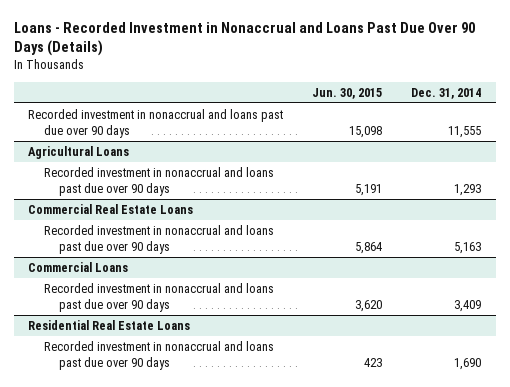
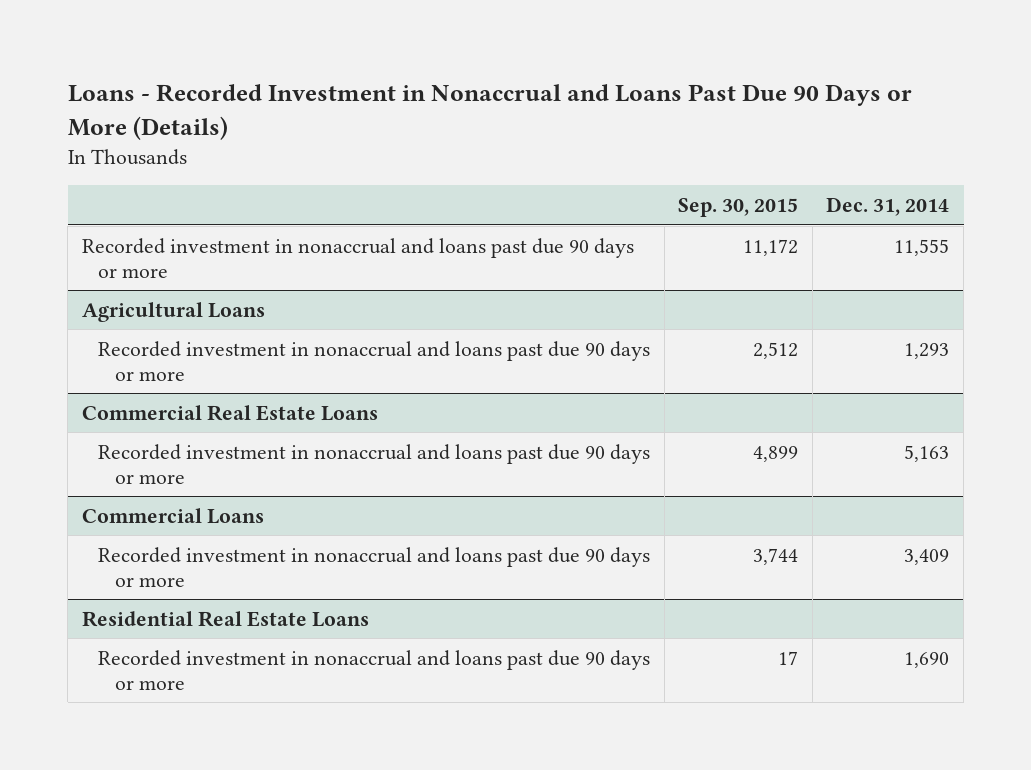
- Loans - Recorded Investment in Nonaccrual and Loans Past Due Over 90 Days (Details)
+ Loans - Recorded Investment in Nonaccrual and Loans Past Due 90 Days or More (Details)
- | Jun. 30, 2015 | Dec. 31, 2014
+ | Sep. 30, 2015 | Dec. 31, 2014
- Recorded investment in nonaccrual and loans past due over 90 days | 15,098 | 11,555
+ Recorded investment in nonaccrual and loans past due 90 days or more | 11,172 | 11,555
@ Agricultural Loans
- Recorded investment in nonaccrual and loans past due over 90 days | 5,191 | 1,293
+ Recorded investment in nonaccrual and loans past due 90 days or more | 2,512 | 1,293
@ Commercial Real Estate Loans
- Recorded investment in nonaccrual and loans past due over 90 days | 5,864 | 5,163
+ Recorded investment in nonaccrual and loans past due 90 days or more | 4,899 | 5,163
@ Commercial Loans
- Recorded investment in nonaccrual and loans past due over 90 days | 3,620 | 3,409
+ Recorded investment in nonaccrual and loans past due 90 days or more | 3,744 | 3,409
@ Residential Real Estate Loans
- Recorded investment in nonaccrual and loans past due over 90 days | 423 | 1,690
+ Recorded investment in nonaccrual and loans past due 90 days or more | 17 | 1,690

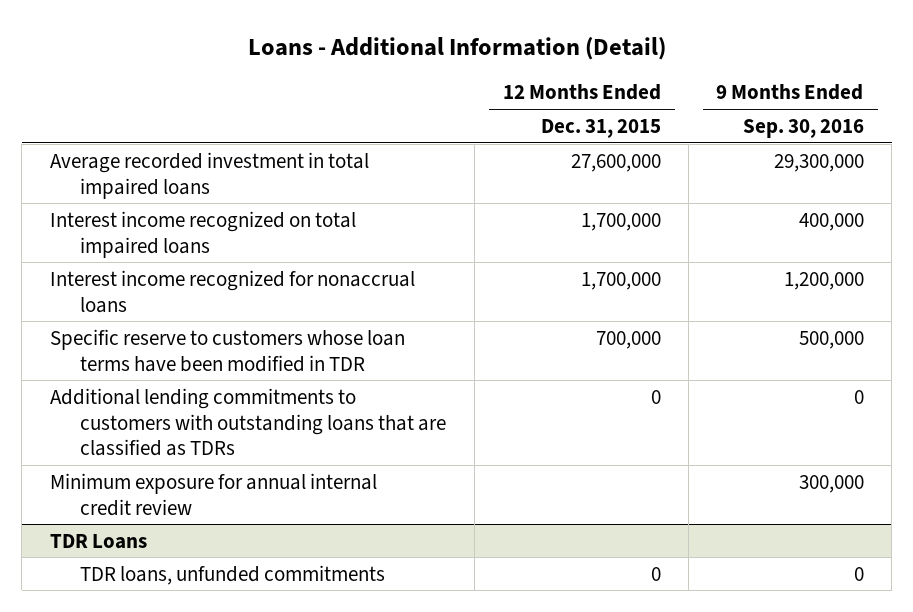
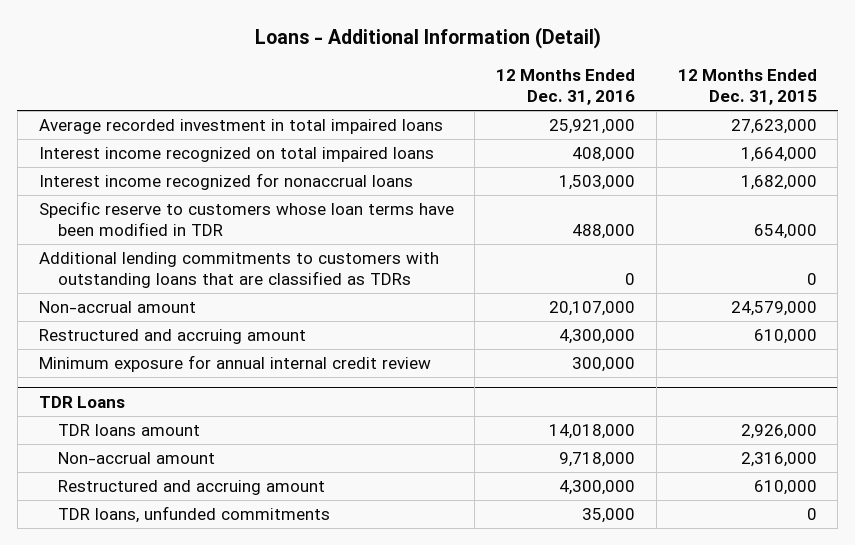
- | 12 Months Ended Dec. 31, 2015 | 9 Months Ended Sep. 30, 2016
+ | 12 Months Ended Dec. 31, 2016 | 12 Months Ended Dec. 31, 2015
- Average recorded investment in total impaired loans | 27,600,000 | 29,300,000
- Interest income recognized on total impaired loans | 1,700,000 | 400,000
- Interest income recognized for nonaccrual loans | 1,700,000 | 1,200,000
- Specific reserve to customers whose loan terms have been modified in TDR | 700,000 | 500,000
+ Average recorded investment in total impaired loans | 25,921,000 | 27,623,000
+ Interest income recognized on total impaired loans | 408,000 | 1,664,000
+ Interest income recognized for nonaccrual loans | 1,503,000 | 1,682,000
+ Specific reserve to customers whose loan terms have been modified in TDR | 488,000 | 654,000
+ Non-accrual amount | 20,107,000 | 24,579,000
+ Restructured and accruing amount | 4,300,000 | 610,000
@ TDR Loans
+ TDR loans amount | 14,018,000 | 2,926,000
+ Non-accrual amount | 9,718,000 | 2,316,000
+ Restructured and accruing amount | 4,300,000 | 610,000

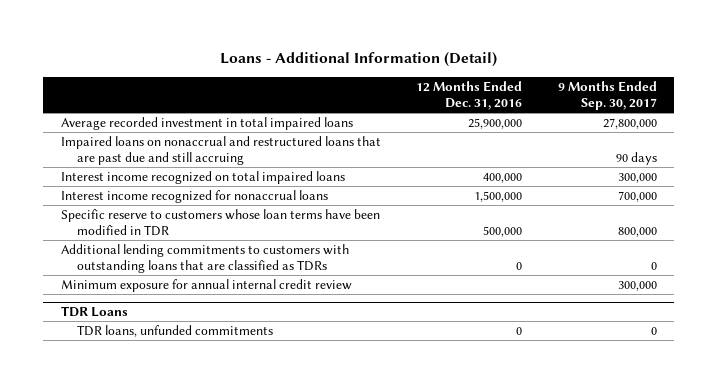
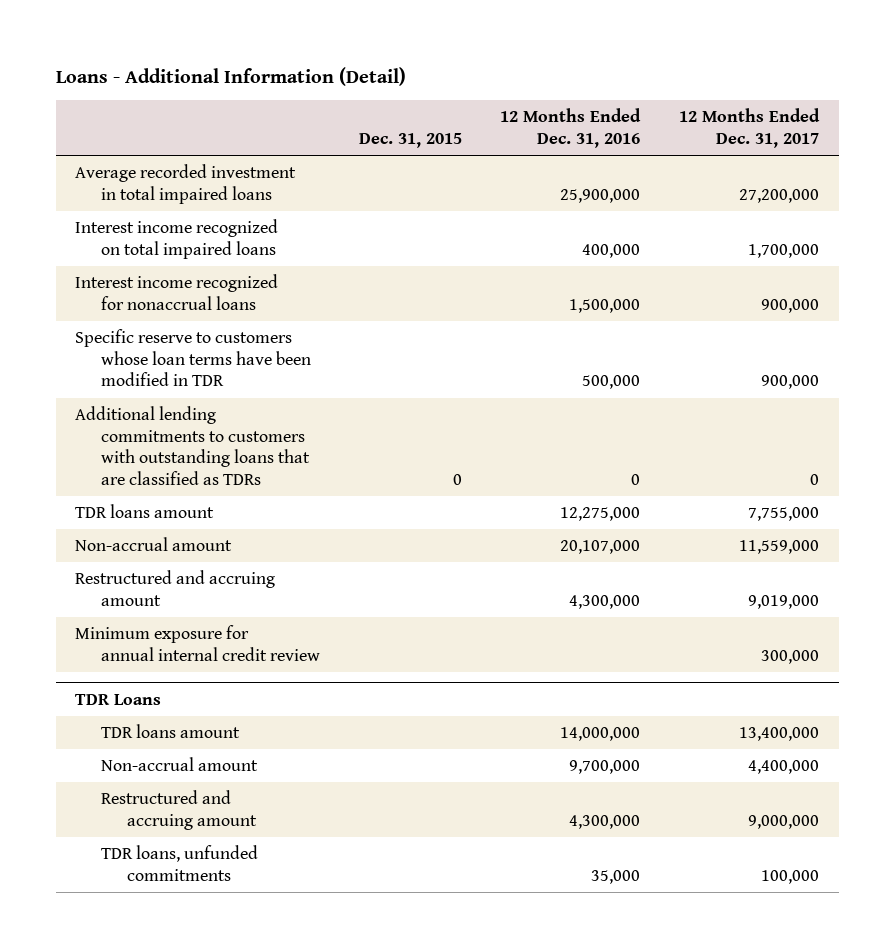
- | 12 Months Ended Dec. 31, 2016 | 9 Months Ended Sep. 30, 2017
+ | Dec. 31, 2015 | 12 Months Ended Dec. 31, 2016 | 12 Months Ended Dec. 31, 2017
- Impaired loans on nonaccrual and restructured loans that are past due and still accruing | | 90 days
+ TDR loans amount | | 12,275,000 | 7,755,000
+ Non-accrual amount | | 20,107,000 | 11,559,000
+ Restructured and accruing amount | | 4,300,000 | 9,019,000
@ TDR Loans
- TDR loans, unfunded commitments | 0 | 0
+ TDR loans amount | | 14,000,000 | 13,400,000
+ Non-accrual amount | | 9,700,000 | 4,400,000
+ Restructured and accruing amount | | 4,300,000 | 9,000,000
+ TDR loans, unfunded commitments | | 35,000 | 100,000

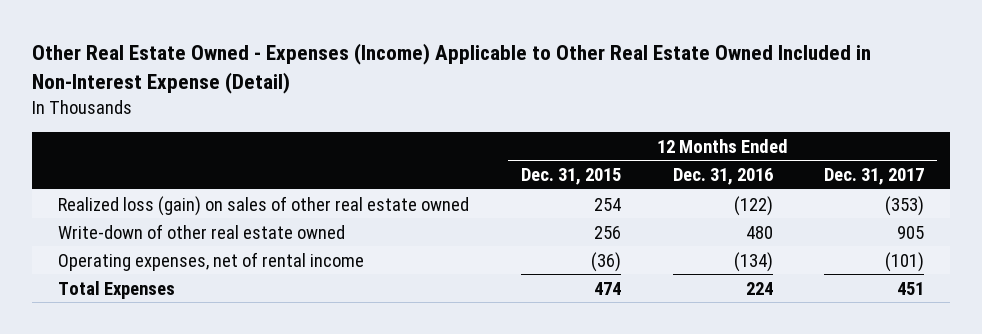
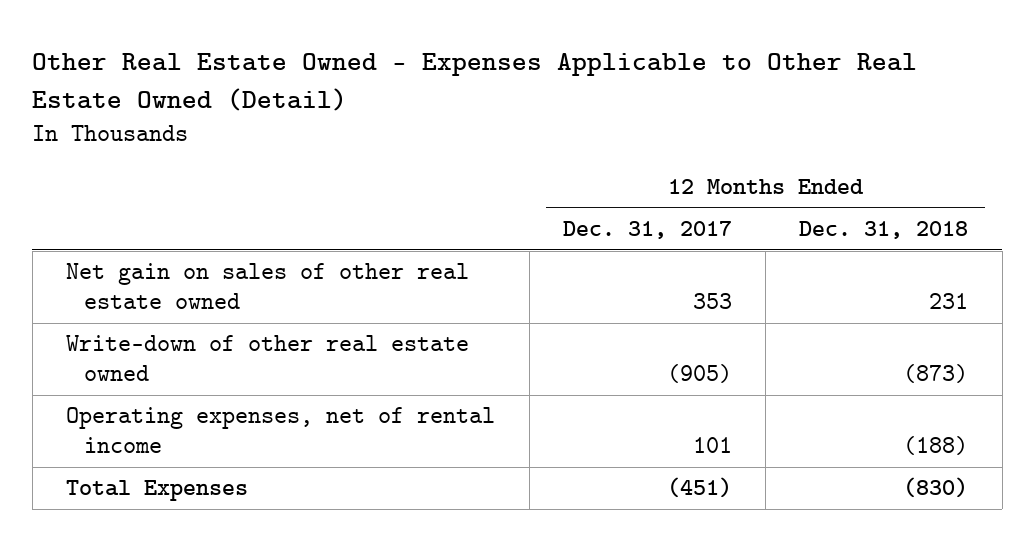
- Other Real Estate Owned - Expenses (Income) Applicable to Other Real Estate Owned Included in Non-Interest Expense (Detail)
+ Other Real Estate Owned - Expenses Applicable to Other Real Estate Owned (Detail)
- | 12 Months Ended Dec. 31, 2015 | 12 Months Ended Dec. 31, 2016 | 12 Months Ended Dec. 31, 2017
+ | 12 Months Ended Dec. 31, 2017 | 12 Months Ended Dec. 31, 2018
- Realized loss (gain) on sales of other real estate owned | 254 | (122) | (353)
- Write-down of other real estate owned | 256 | 480 | 905
- Operating expenses, net of rental income | (36) | (134) | (101)
- Total Expenses | 474 | 224 | 451
+ Net gain on sales of other real estate owned | 353 | 231
+ Write-down of other real estate owned | (905) | (873)
+ Operating expenses, net of rental income | 101 | (188)
+ Total Expenses | (451) | (830)

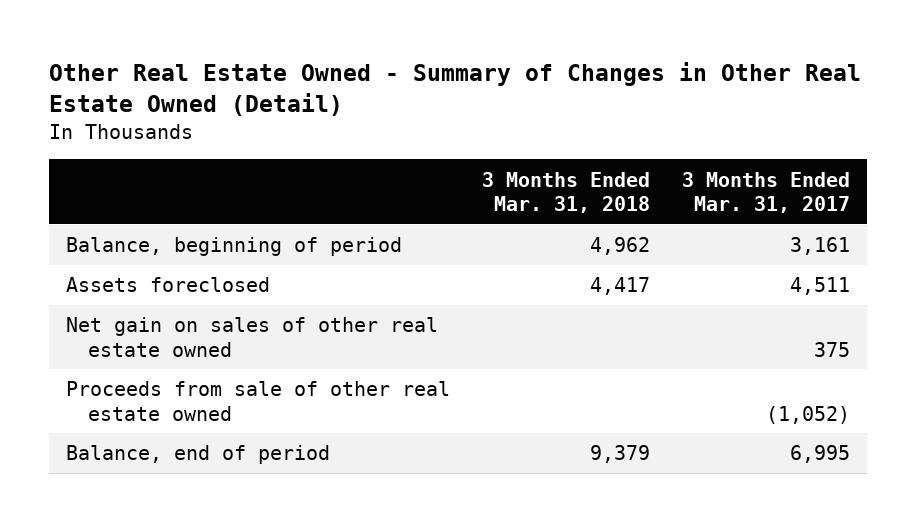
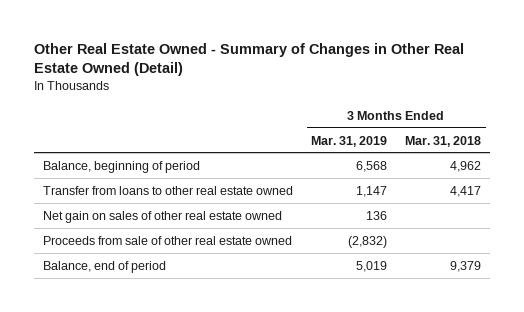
- | 3 Months Ended Mar. 31, 2018 | 3 Months Ended Mar. 31, 2017
+ | 3 Months Ended Mar. 31, 2019 | 3 Months Ended Mar. 31, 2018
- Assets foreclosed | 4,417 | 4,511
+ Transfer from loans to other real estate owned | 1,147 | 4,417

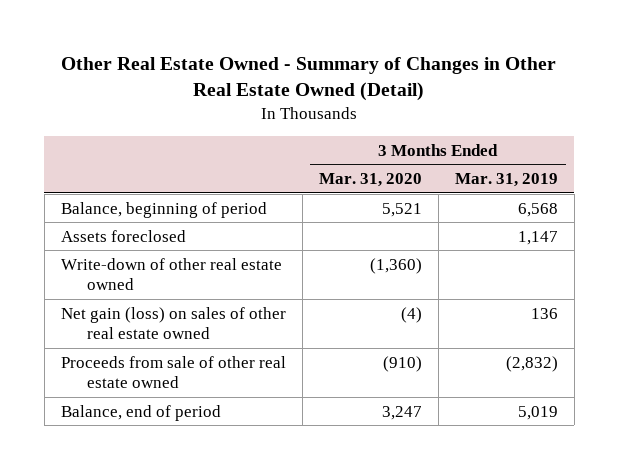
- | 3 Months Ended Mar. 31, 2019 | 3 Months Ended Mar. 31, 2018
+ | 3 Months Ended Mar. 31, 2020 | 3 Months Ended Mar. 31, 2019
- Transfer from loans to other real estate owned | 1,147 | 4,417
- Net gain on sales of other real estate owned | 136 |
+ Assets foreclosed | | 1,147
+ Write-down of other real estate owned | (1,360) |
+ Net gain (loss) on sales of other real estate owned | (4) | 136

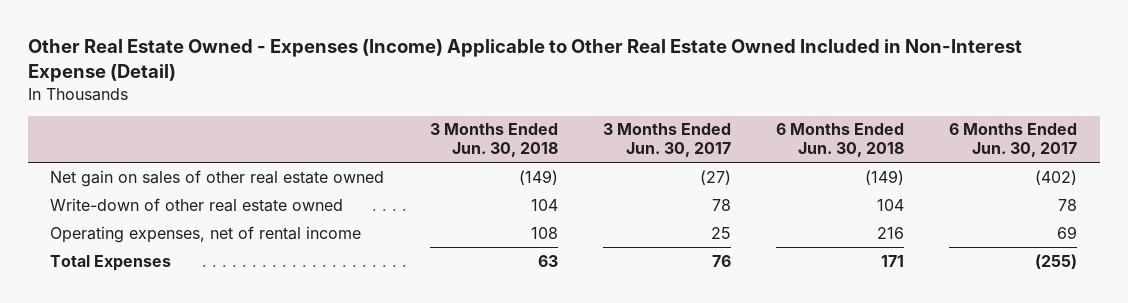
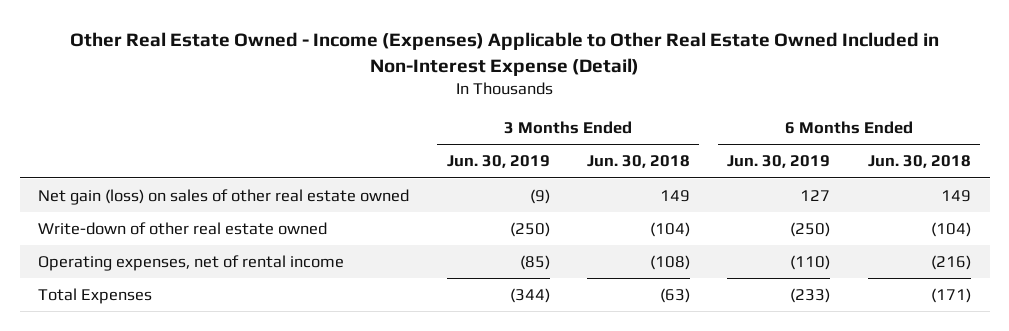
- Other Real Estate Owned - Expenses (Income) Applicable to Other Real Estate Owned Included in Non-Interest Expense (Detail)
+ Other Real Estate Owned - Income (Expenses) Applicable to Other Real Estate Owned Included in Non-Interest Expense (Detail)
- | 3 Months Ended Jun. 30, 2018 | 3 Months Ended Jun. 30, 2017 | 6 Months Ended Jun. 30, 2018 | 6 Months Ended Jun. 30, 2017
+ | 3 Months Ended Jun. 30, 2019 | 3 Months Ended Jun. 30, 2018 | 6 Months Ended Jun. 30, 2019 | 6 Months Ended Jun. 30, 2018
- Net gain on sales of other real estate owned | (149) | (27) | (149) | (402)
- Write-down of other real estate owned | 104 | 78 | 104 | 78
- Operating expenses, net of rental income | 108 | 25 | 216 | 69
- Total Expenses | 63 | 76 | 171 | (255)
+ Net gain (loss) on sales of other real estate owned | (9) | 149 | 127 | 149
+ Write-down of other real estate owned | (250) | (104) | (250) | (104)
+ Operating expenses, net of rental income | (85) | (108) | (110) | (216)
+ Total Expenses | (344) | (63) | (233) | (171)

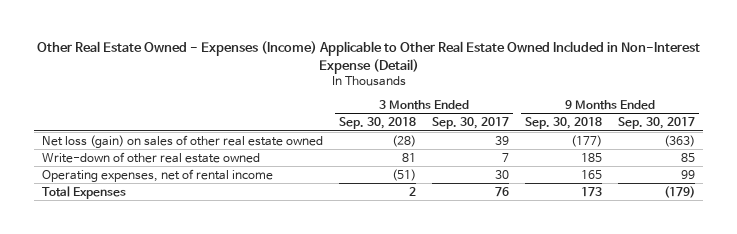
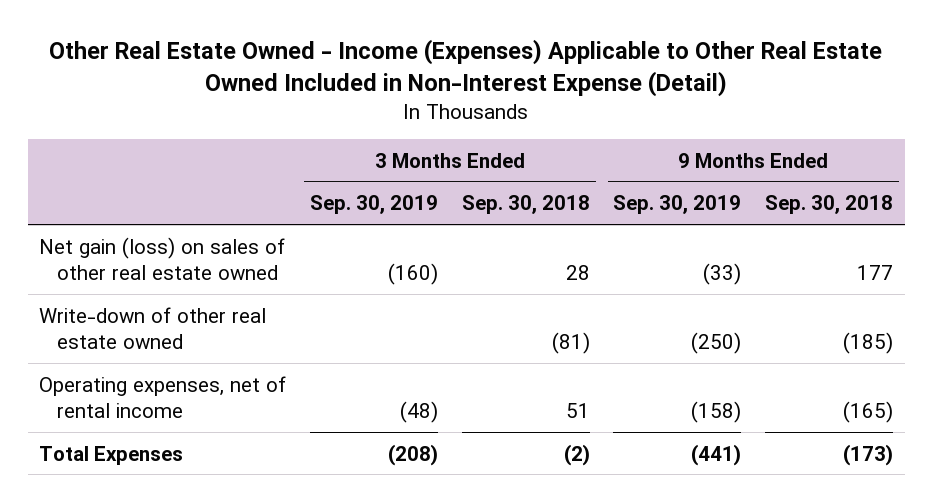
- Other Real Estate Owned - Expenses (Income) Applicable to Other Real Estate Owned Included in Non-Interest Expense (Detail)
+ Other Real Estate Owned - Income (Expenses) Applicable to Other Real Estate Owned Included in Non-Interest Expense (Detail)
- | 3 Months Ended Sep. 30, 2018 | 3 Months Ended Sep. 30, 2017 | 9 Months Ended Sep. 30, 2018 | 9 Months Ended Sep. 30, 2017
+ | 3 Months Ended Sep. 30, 2019 | 3 Months Ended Sep. 30, 2018 | 9 Months Ended Sep. 30, 2019 | 9 Months Ended Sep. 30, 2018
- Net loss (gain) on sales of other real estate owned | (28) | 39 | (177) | (363)
- Write-down of other real estate owned | 81 | 7 | 185 | 85
- Operating expenses, net of rental income | (51) | 30 | 165 | 99
- Total Expenses | 2 | 76 | 173 | (179)
+ Net gain (loss) on sales of other real estate owned | (160) | 28 | (33) | 177
+ Write-down of other real estate owned | | (81) | (250) | (185)
+ Operating expenses, net of rental income | (48) | 51 | (158) | (165)
+ Total Expenses | (208) | (2) | (441) | (173)

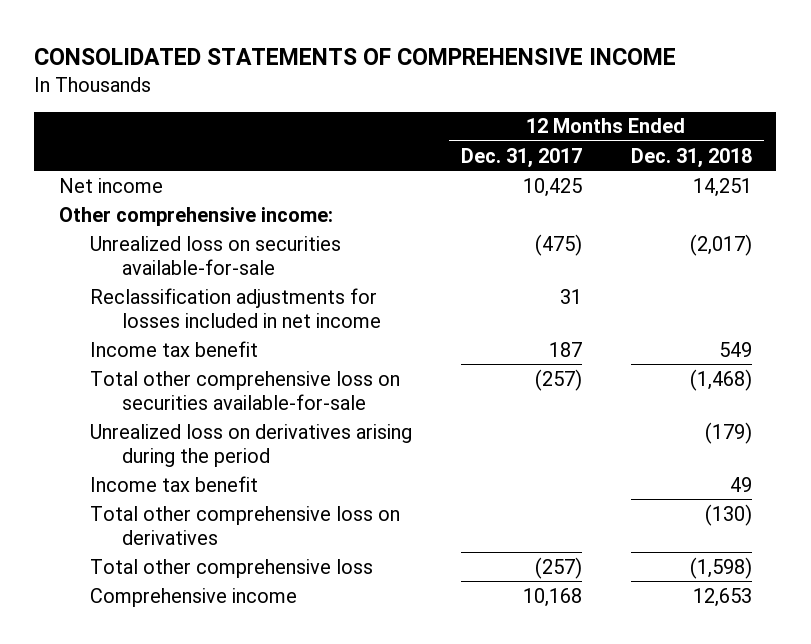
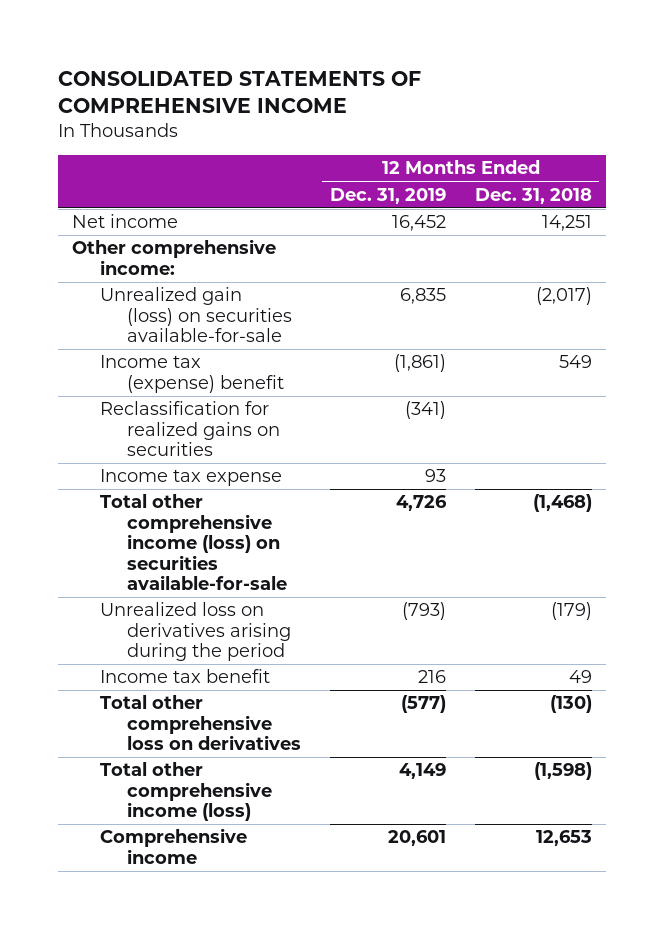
- | 12 Months Ended Dec. 31, 2017 | 12 Months Ended Dec. 31, 2018
+ | 12 Months Ended Dec. 31, 2019 | 12 Months Ended Dec. 31, 2018
- Unrealized loss on securities available-for-sale | (475) | (2,017)
- Reclassification adjustments for losses included in net income | 31 |
- Income tax benefit | 187 | 549
- Total other comprehensive loss on securities available-for-sale | (257) | (1,468)
+ Unrealized gain (loss) on securities available-for-sale | 6,835 | (2,017)
+ Income tax (expense) benefit | (1,861) | 549
+ Reclassification for realized gains on securities | (341) |
+ Income tax expense | 93 |
+ Total other comprehensive income (loss) on securities available-for-sale | 4,726 | (1,468)
- Total other comprehensive loss | (257) | (1,598)
+ Total other comprehensive income (loss) | 4,149 | (1,598)

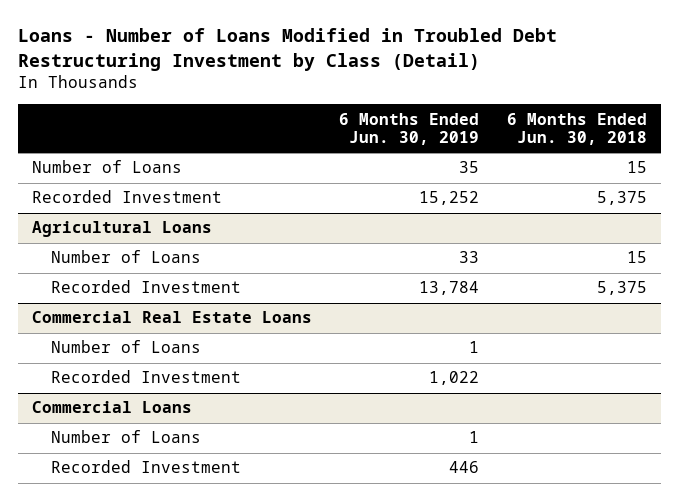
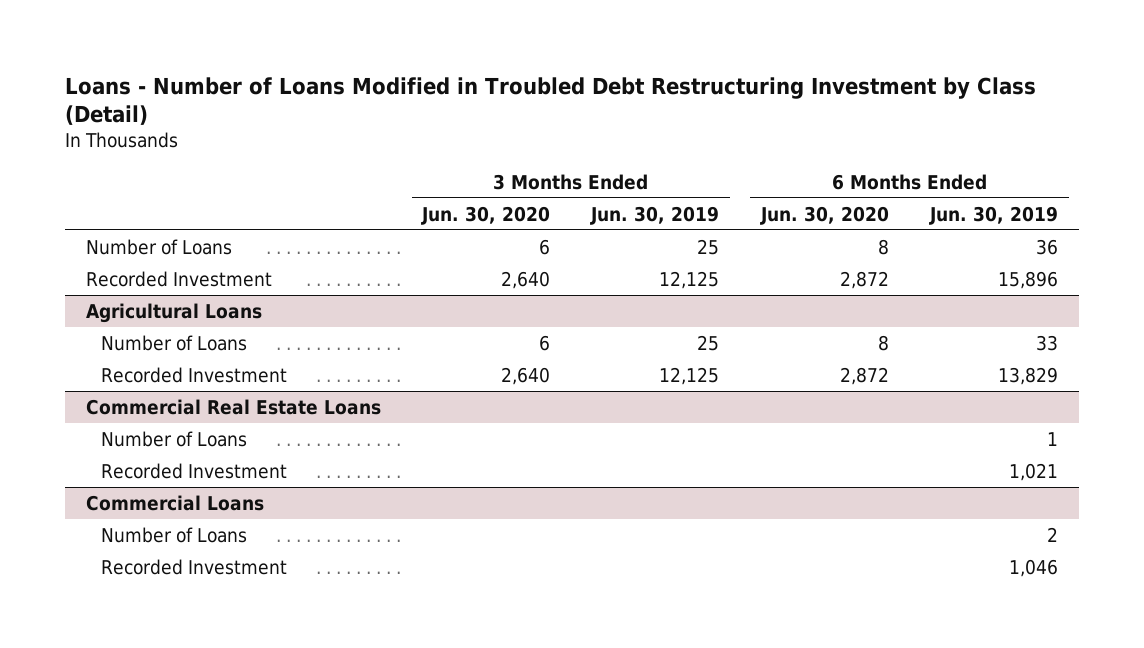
- | 6 Months Ended Jun. 30, 2019 | 6 Months Ended Jun. 30, 2018
+ | 3 Months Ended Jun. 30, 2020 | 3 Months Ended Jun. 30, 2019 | 6 Months Ended Jun. 30, 2020 | 6 Months Ended Jun. 30, 2019
- Number of Loans | 35 | 15
- Recorded Investment | 15,252 | 5,375
+ Number of Loans | 6 | 25 | 8 | 36
+ Recorded Investment | 2,640 | 12,125 | 2,872 | 15,896
@ Agricultural Loans
- Recorded Investment | 13,784 | 5,375
+ Recorded Investment | 2,640 | 12,125 | 2,872 | 13,829
@ Commercial Real Estate Loans
- Recorded Investment | 1,022 |
+ Recorded Investment | | | | 1,021
@ Commercial Loans
- Number of Loans | 1 |
- Recorded Investment | 446 |
+ Number of Loans | | | | 2
+ Recorded Investment | | | | 1,046

